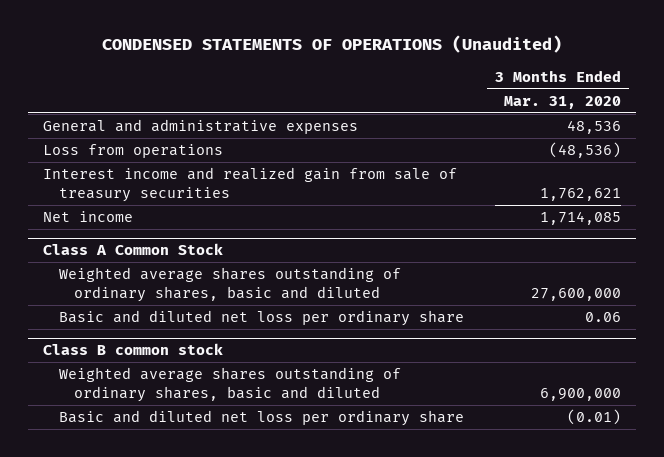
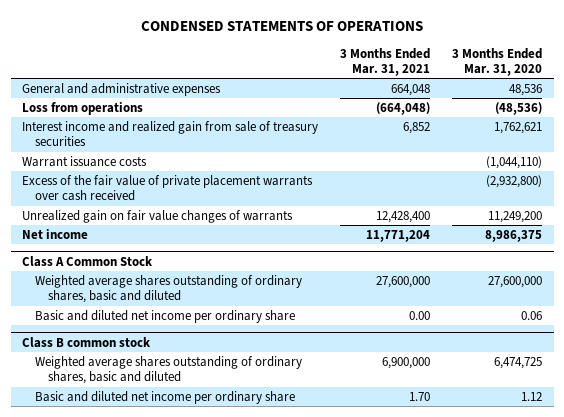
- CONDENSED STATEMENTS OF OPERATIONS (Unaudited)
+ CONDENSED STATEMENTS OF OPERATIONS
- | 3 Months Ended Mar. 31, 2020
+ | 3 Months Ended Mar. 31, 2021 | 3 Months Ended Mar. 31, 2020
- Net income | 1,714,085
+ Warrant issuance costs | | (1,044,110)
+ Excess of the fair value of private placement warrants over cash received | | (2,932,800)
+ Unrealized gain on fair value changes of warrants | 12,428,400 | 11,249,200
+ Net income | 11,771,204 | 8,986,375
@ Class A Common Stock
- Basic and diluted net loss per ordinary share | 0.06
+ Basic and diluted net income per ordinary share | 0.00 | 0.06
@ Class B common stock
- Weighted average shares outstanding of ordinary shares, basic and diluted | 6,900,000
- Basic and diluted net loss per ordinary share | (0.01)
+ Weighted average shares outstanding of ordinary shares, basic and diluted | 6,900,000 | 6,474,725
+ Basic and diluted net income per ordinary share | 1.70 | 1.12

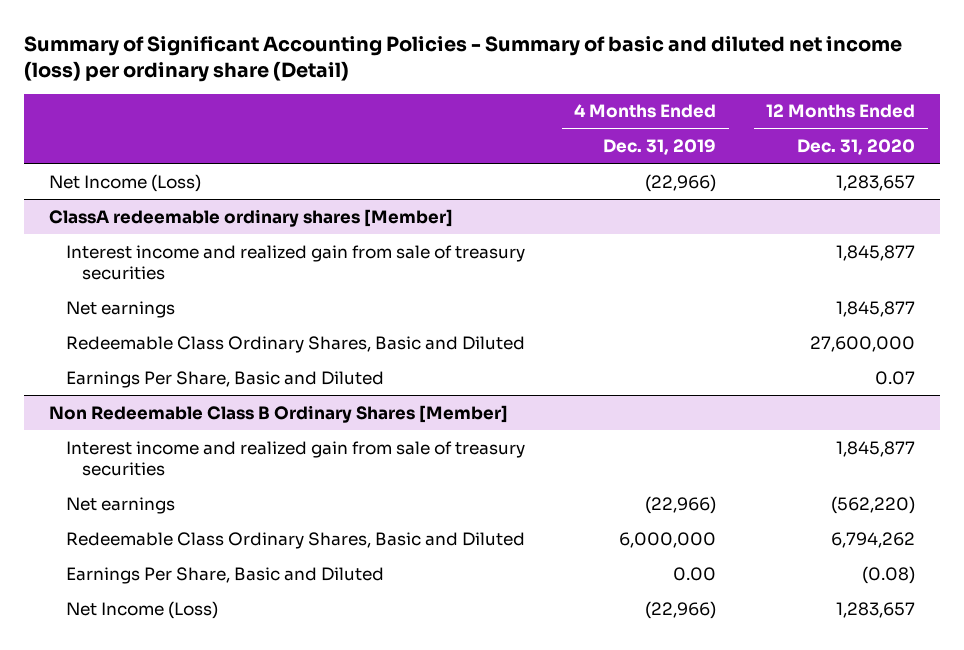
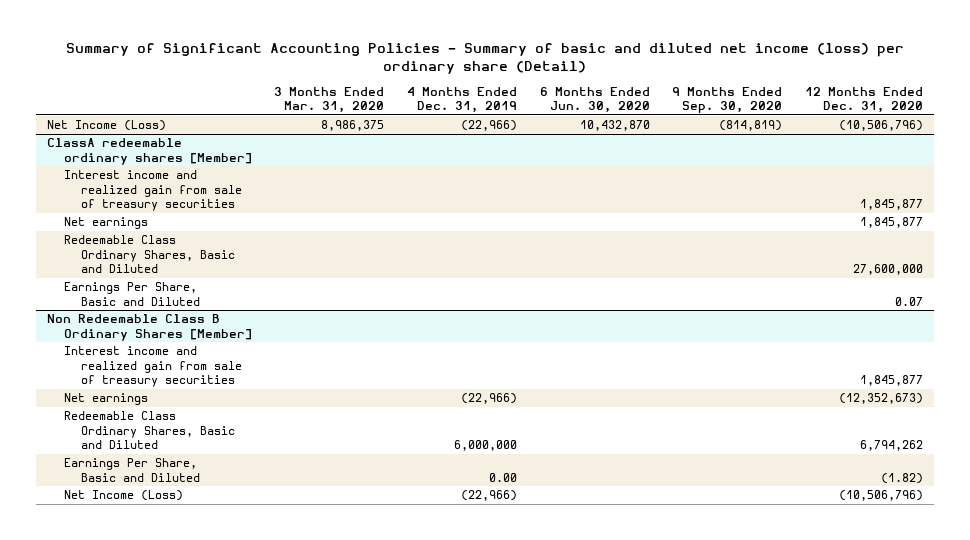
- | 4 Months Ended Dec. 31, 2019 | 12 Months Ended Dec. 31, 2020
+ | 3 Months Ended Mar. 31, 2020 | 4 Months Ended Dec. 31, 2019 | 6 Months Ended Jun. 30, 2020 | 9 Months Ended Sep. 30, 2020 | 12 Months Ended Dec. 31, 2020
- Net Income (Loss) | (22,966) | 1,283,657
+ Net Income (Loss) | 8,986,375 | (22,966) | 10,432,870 | (814,819) | (10,506,796)
@ Non Redeemable Class B Ordinary Shares [Member]
- Net earnings | (22,966) | (562,220)
+ Net earnings | | (22,966) | | | (12,352,673)
- Earnings Per Share, Basic and Diluted | 0.00 | (0.08)
- Net Income (Loss) | (22,966) | 1,283,657
+ Earnings Per Share, Basic and Diluted | | 0.00 | | | (1.82)
+ Net Income (Loss) | | (22,966) | | | (10,506,796)

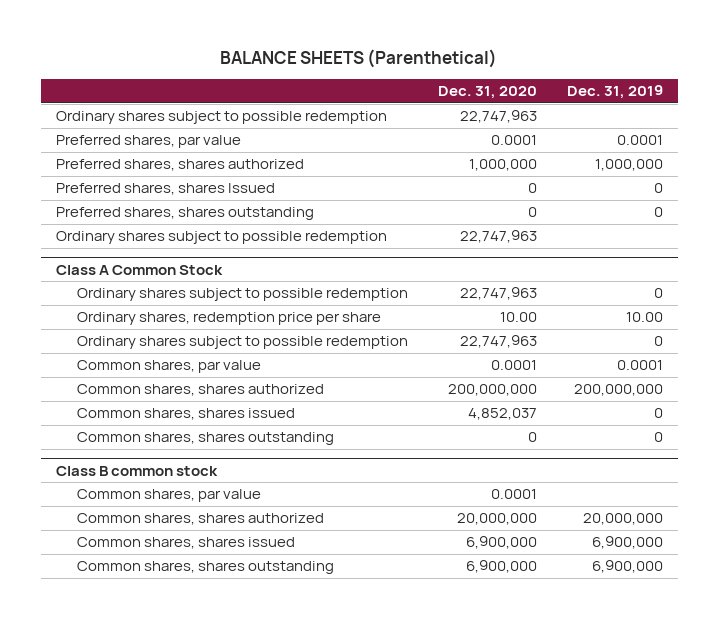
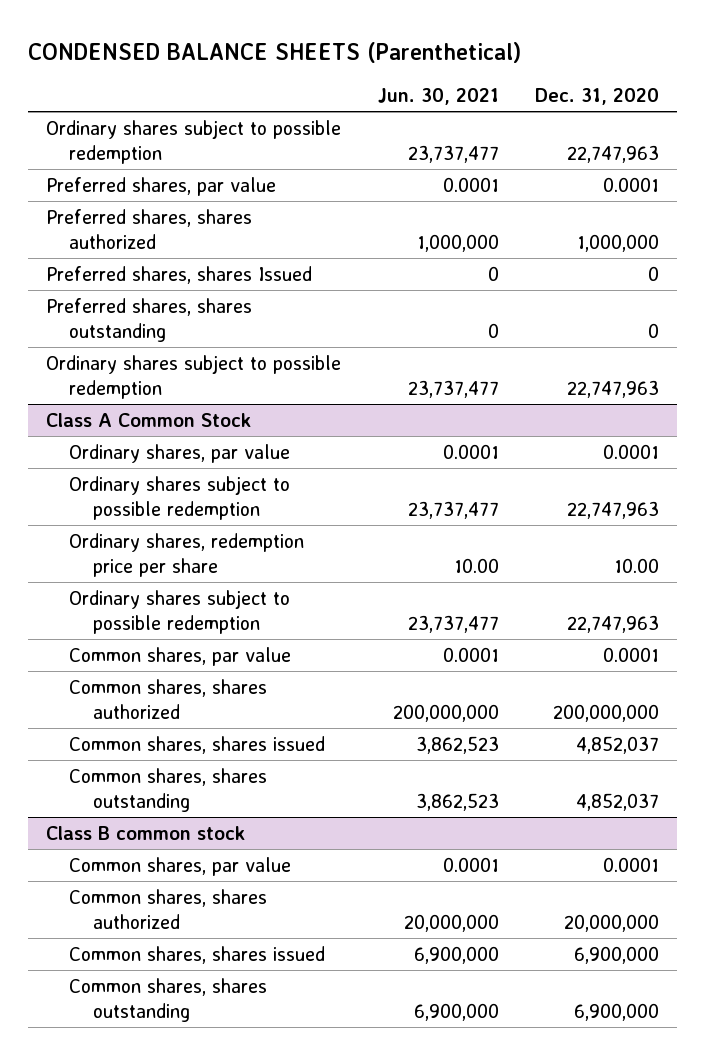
- BALANCE SHEETS (Parenthetical)
+ CONDENSED BALANCE SHEETS (Parenthetical)
- | Dec. 31, 2020 | Dec. 31, 2019
+ | Jun. 30, 2021 | Dec. 31, 2020
@ Class A Common Stock
+ Ordinary shares, par value | 0.0001 | 0.0001
- Common shares, shares outstanding | 0 | 0
+ Common shares, shares outstanding | 3,862,523 | 4,852,037

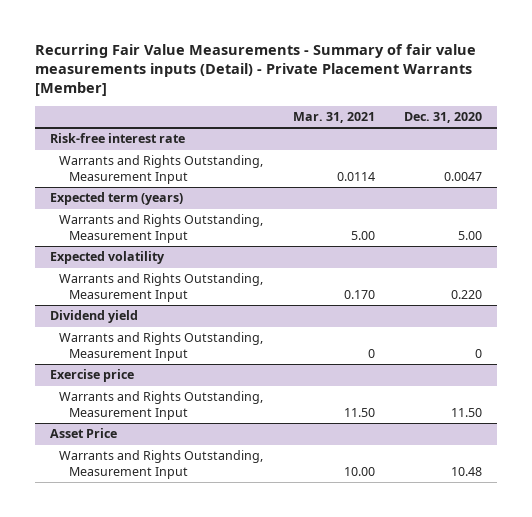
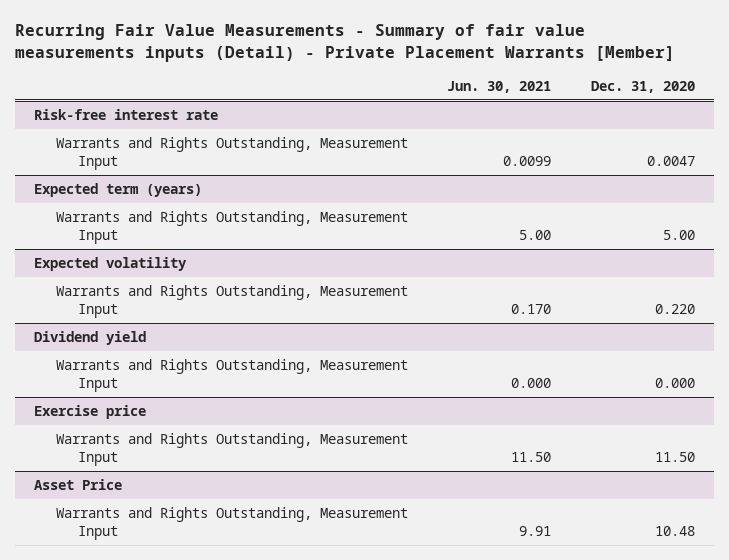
- | Mar. 31, 2021 | Dec. 31, 2020
+ | Jun. 30, 2021 | Dec. 31, 2020
@ Dividend yield
- Warrants and Rights Outstanding, Measurement Input | 0 | 0
+ Warrants and Rights Outstanding, Measurement Input | 0.000 | 0.000

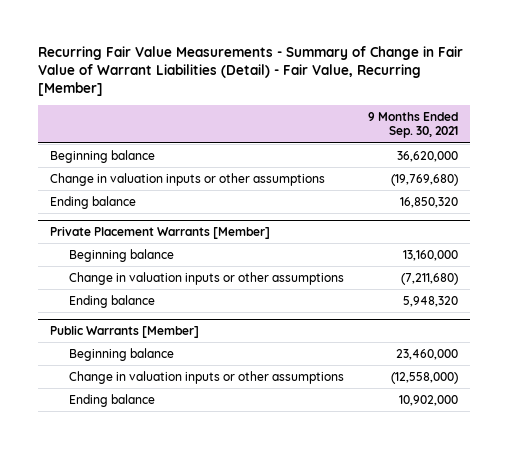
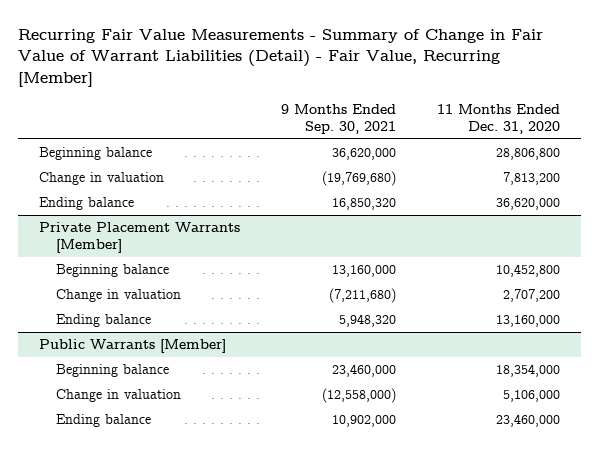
- | 9 Months Ended Sep. 30, 2021
+ | 9 Months Ended Sep. 30, 2021 | 11 Months Ended Dec. 31, 2020
- Change in valuation inputs or other assumptions | (19,769,680)
+ Change in valuation | (19,769,680) | 7,813,200
@ Private Placement Warrants [Member]
- Change in valuation inputs or other assumptions | (7,211,680)
+ Change in valuation | (7,211,680) | 2,707,200
@ Public Warrants [Member]
- Change in valuation inputs or other assumptions | (12,558,000)
+ Change in valuation | (12,558,000) | 5,106,000

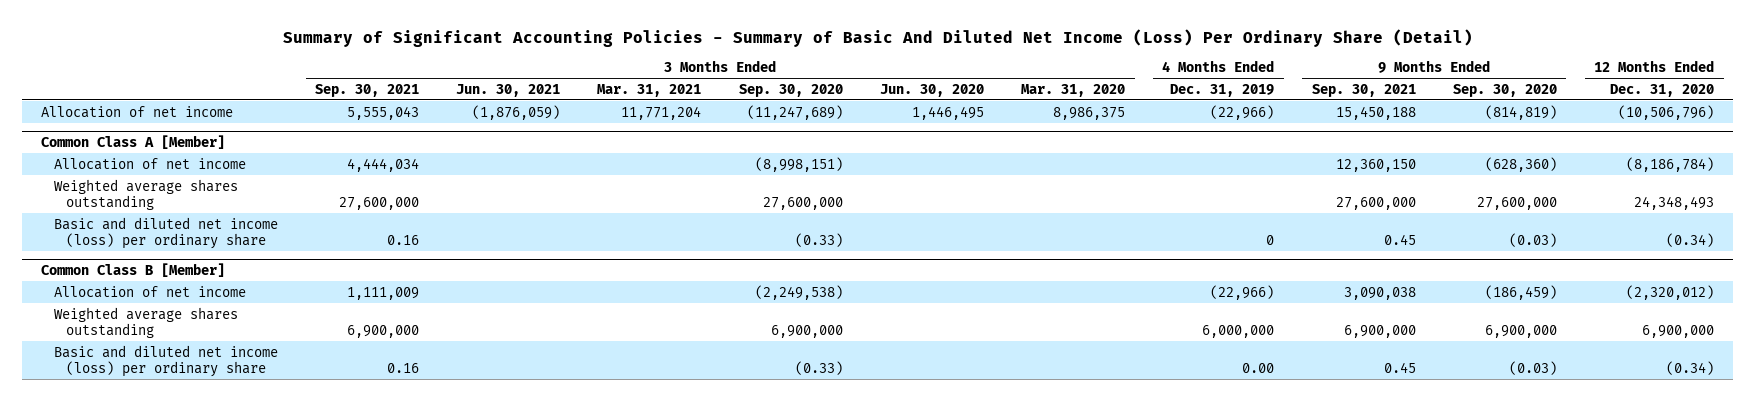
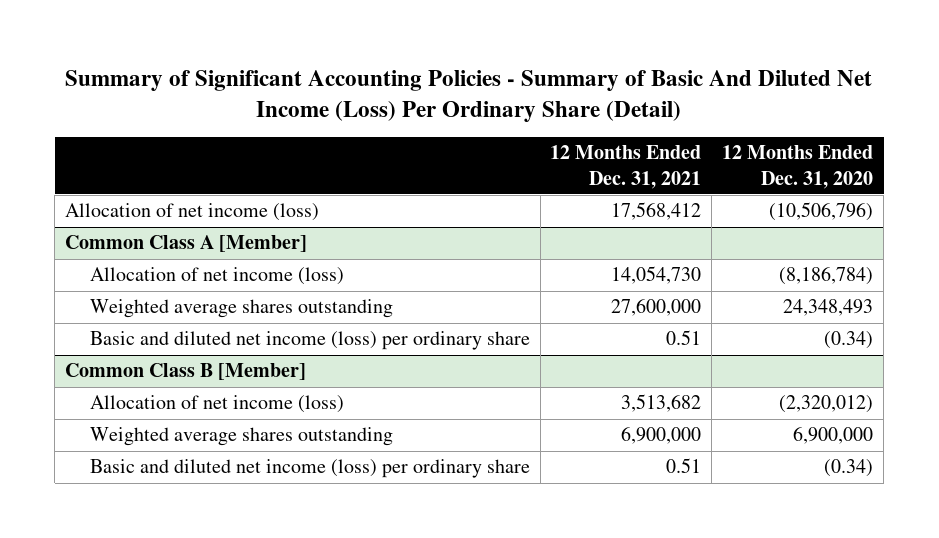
- | 3 Months Ended Sep. 30, 2021 | 3 Months Ended Jun. 30, 2021 | 3 Months Ended Mar. 31, 2021 | 3 Months Ended Sep. 30, 2020 | 3 Months Ended Jun. 30, 2020 | 3 Months Ended Mar. 31, 2020 | 4 Months Ended Dec. 31, 2019 | 9 Months Ended Sep. 30, 2021 | 9 Months Ended Sep. 30, 2020 | 12 Months Ended Dec. 31, 2020
+ | 12 Months Ended Dec. 31, 2021 | 12 Months Ended Dec. 31, 2020
- Allocation of net income | 5,555,043 | (1,876,059) | 11,771,204 | (11,247,689) | 1,446,495 | 8,986,375 | (22,966) | 15,450,188 | (814,819) | (10,506,796)
+ Allocation of net income (loss) | 17,568,412 | (10,506,796)
@ Common Class A [Member]
- Allocation of net income | 4,444,034 | | | (8,998,151) | | | | 12,360,150 | (628,360) | (8,186,784)
+ Allocation of net income (loss) | 14,054,730 | (8,186,784)
@ Common Class B [Member]
- Allocation of net income | 1,111,009 | | | (2,249,538) | | | (22,966) | 3,090,038 | (186,459) | (2,320,012)
+ Allocation of net income (loss) | 3,513,682 | (2,320,012)

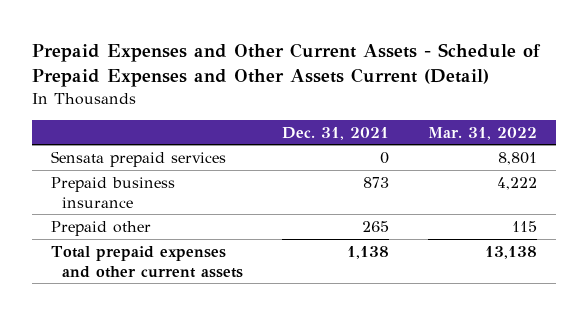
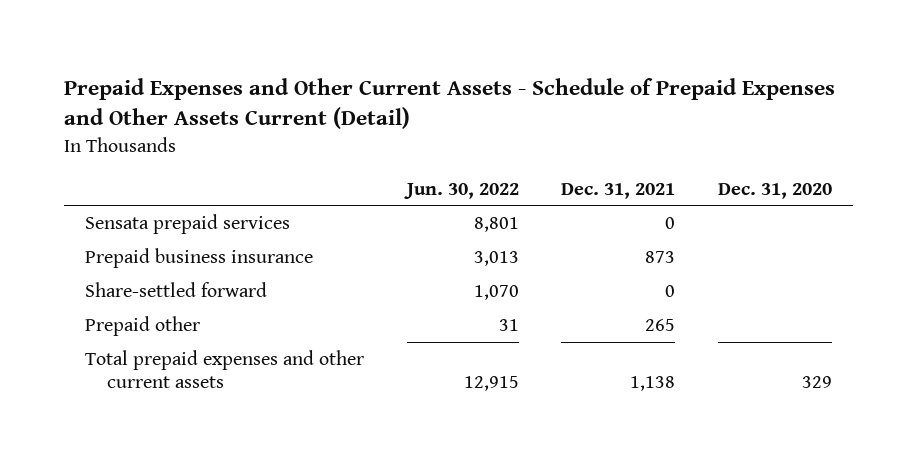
- | Dec. 31, 2021 | Mar. 31, 2022
+ | Jun. 30, 2022 | Dec. 31, 2021 | Dec. 31, 2020
+ Share-settled forward | 1,070 | 0 |

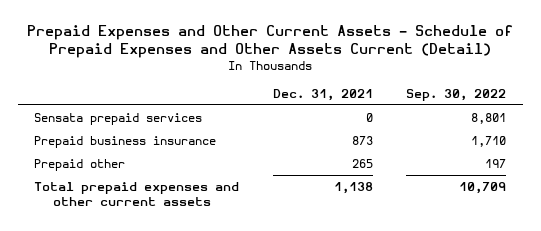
- | Jun. 30, 2022 | Dec. 31, 2021 | Dec. 31, 2020
+ | Dec. 31, 2021 | Sep. 30, 2022
- Share-settled forward | 1,070 | 0 |

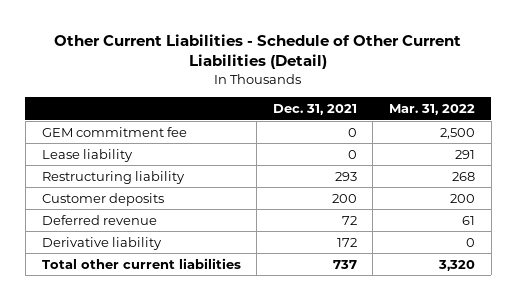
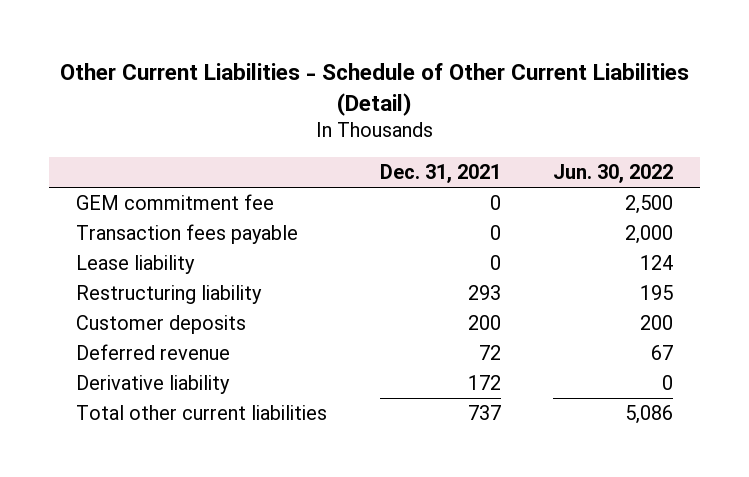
- | Dec. 31, 2021 | Mar. 31, 2022
+ | Dec. 31, 2021 | Jun. 30, 2022
+ Transaction fees payable | 0 | 2,000

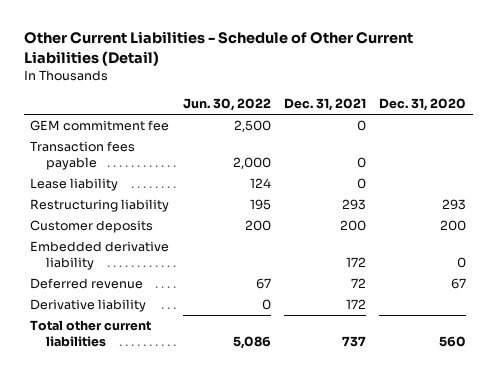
- | Dec. 31, 2021 | Jun. 30, 2022
+ | Jun. 30, 2022 | Dec. 31, 2021 | Dec. 31, 2020
+ Embedded derivative liability | | 172 | 0

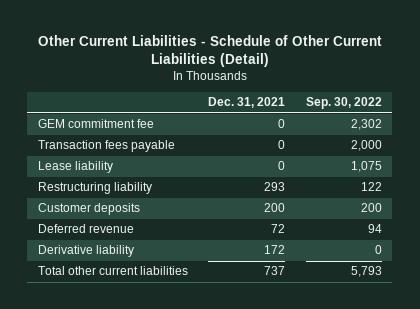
- | Jun. 30, 2022 | Dec. 31, 2021 | Dec. 31, 2020
+ | Dec. 31, 2021 | Sep. 30, 2022
- Embedded derivative liability | | 172 | 0

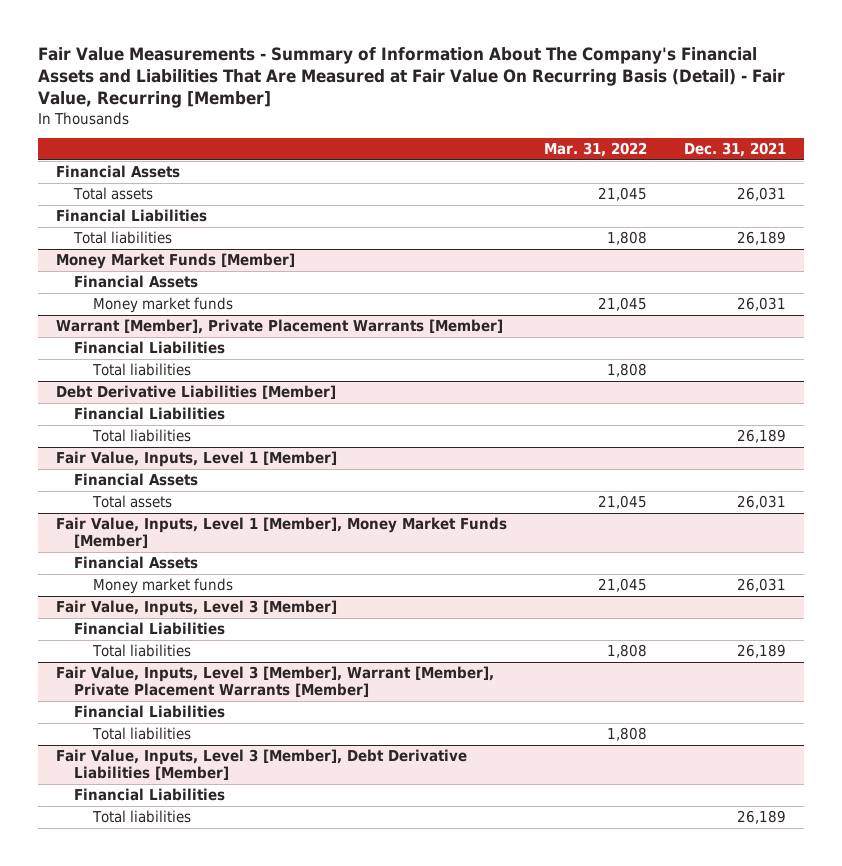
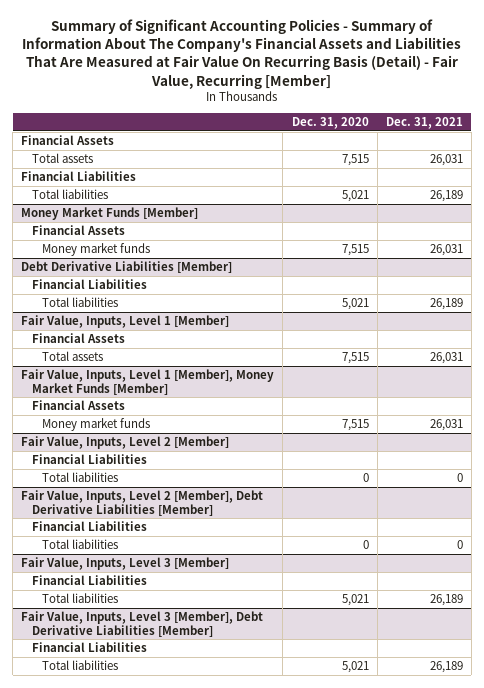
- Fair Value Measurements - Summary of Information About The Company's Financial Assets and Liabilities That Are Measured at Fair Value On Recurring Basis (Detail) - Fair Value, Recurring [Member]
+ Summary of Significant Accounting Policies - Summary of Information About The Company's Financial Assets and Liabilities That Are Measured at Fair Value On Recurring Basis (Detail) - Fair Value, Recurring [Member]
- | Mar. 31, 2022 | Dec. 31, 2021
+ | Dec. 31, 2020 | Dec. 31, 2021
- Warrant [Member], Private Placement Warrants [Member]
- Financial Liabilities
- Total liabilities | 1,808 |
+ Fair Value, Inputs, Level 2 [Member]
+ Financial Liabilities
+ Total liabilities | 0 | 0
+ Fair Value, Inputs, Level 2 [Member], Debt Derivative Liabilities [Member]
+ Financial Liabilities
+ Total liabilities | 0 | 0
- Fair Value, Inputs, Level 3 [Member], Warrant [Member], Private Placement Warrants [Member]
- Financial Liabilities
- Total liabilities | 1,808 |

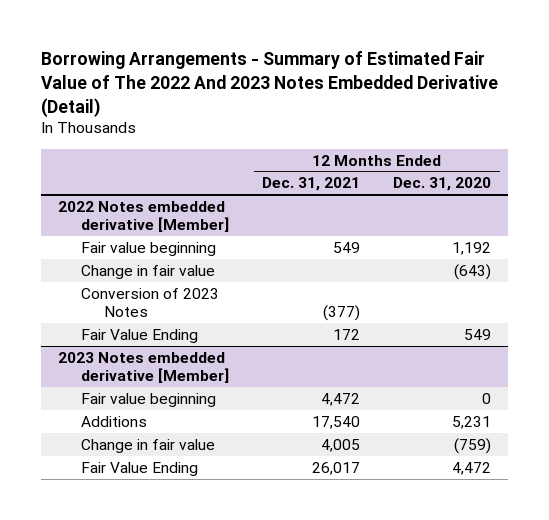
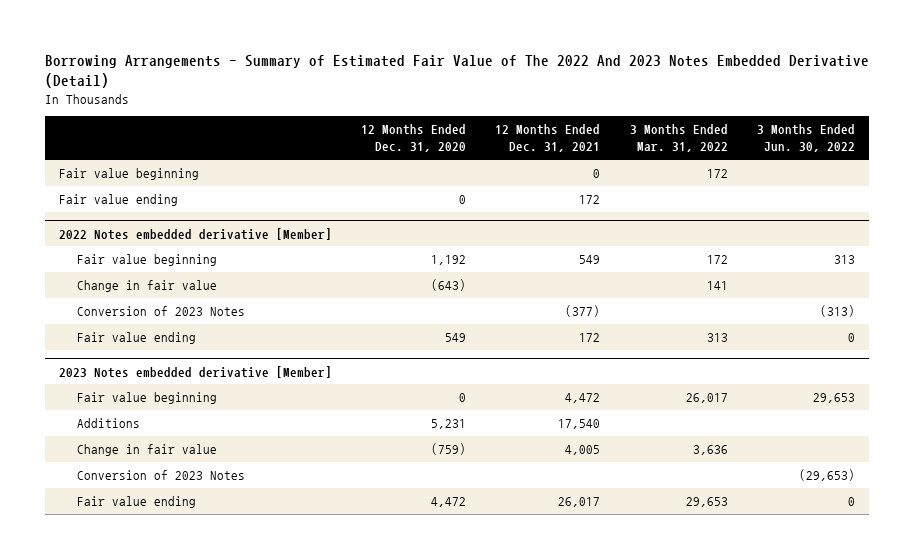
- | 12 Months Ended Dec. 31, 2021 | 12 Months Ended Dec. 31, 2020
+ | 12 Months Ended Dec. 31, 2020 | 12 Months Ended Dec. 31, 2021 | 3 Months Ended Mar. 31, 2022 | 3 Months Ended Jun. 30, 2022
+ Fair value beginning | | 0 | 172 |
+ Fair value ending | 0 | 172 | |
@ 2022 Notes embedded derivative [Member]
- Fair Value Ending | 172 | 549
+ Fair value ending | 549 | 172 | 313 | 0
@ 2023 Notes embedded derivative [Member]
- Fair Value Ending | 26,017 | 4,472
+ Conversion of 2023 Notes | | | | (29,653)
+ Fair value ending | 4,472 | 26,017 | 29,653 | 0

